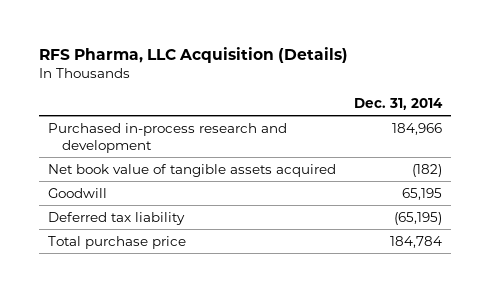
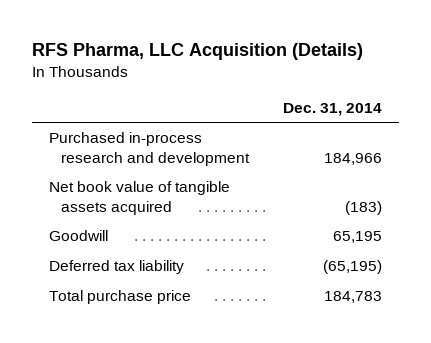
- Net book value of tangible assets acquired | (182)
+ Net book value of tangible assets acquired | (183)
- Total purchase price | 184,784
+ Total purchase price | 184,783

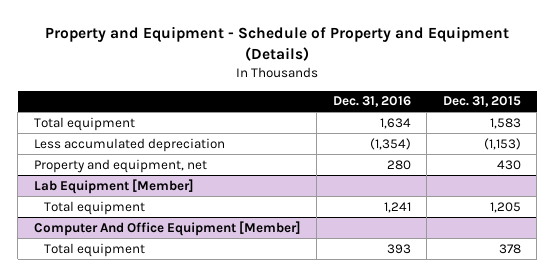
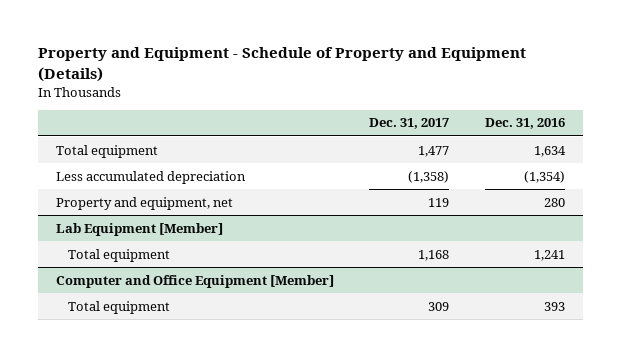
- | Dec. 31, 2016 | Dec. 31, 2015
+ | Dec. 31, 2017 | Dec. 31, 2016
- Computer And Office Equipment [Member]
+ Computer and Office Equipment [Member]

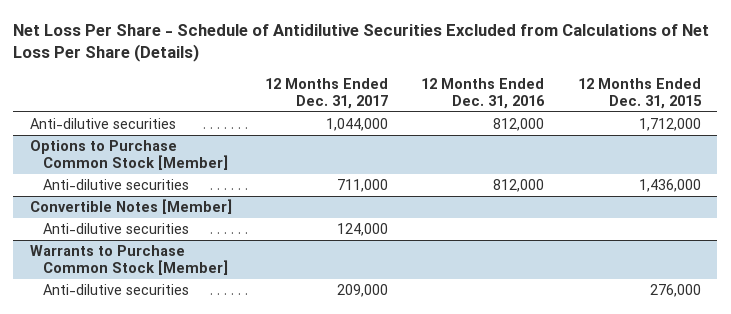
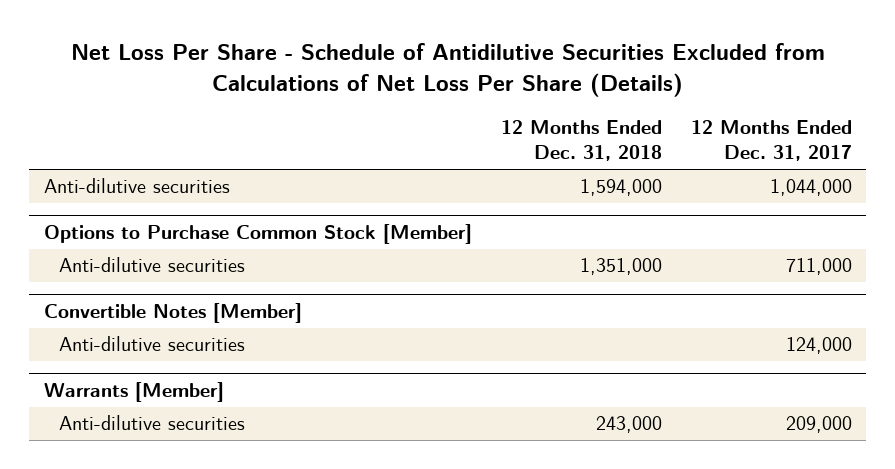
- | 12 Months Ended Dec. 31, 2017 | 12 Months Ended Dec. 31, 2016 | 12 Months Ended Dec. 31, 2015
+ | 12 Months Ended Dec. 31, 2018 | 12 Months Ended Dec. 31, 2017
- Warrants to Purchase Common Stock [Member]
+ Warrants [Member]

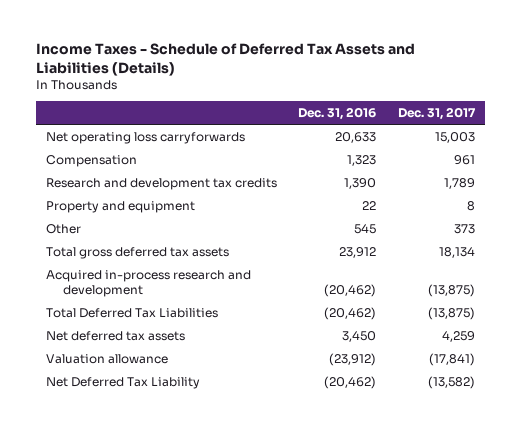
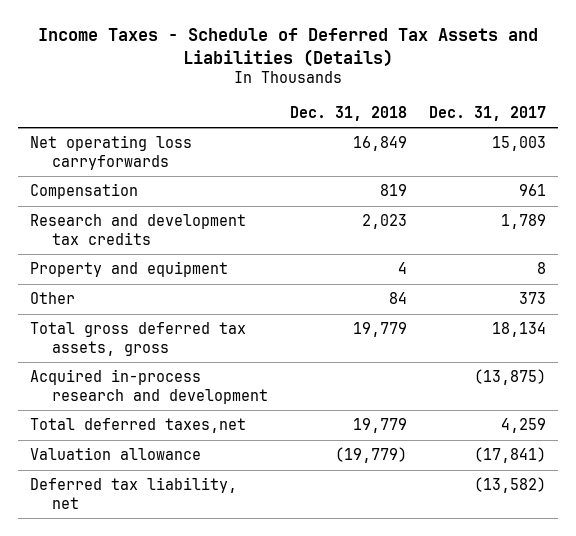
- | Dec. 31, 2016 | Dec. 31, 2017
+ | Dec. 31, 2018 | Dec. 31, 2017
- Total gross deferred tax assets | 23,912 | 18,134
+ Total gross deferred tax assets, gross | 19,779 | 18,134
- Total Deferred Tax Liabilities | (20,462) | (13,875)
- Net deferred tax assets | 3,450 | 4,259
+ Total deferred taxes,net | 19,779 | 4,259
- Net Deferred Tax Liability | (20,462) | (13,582)
+ Deferred tax liability, net | | (13,582)

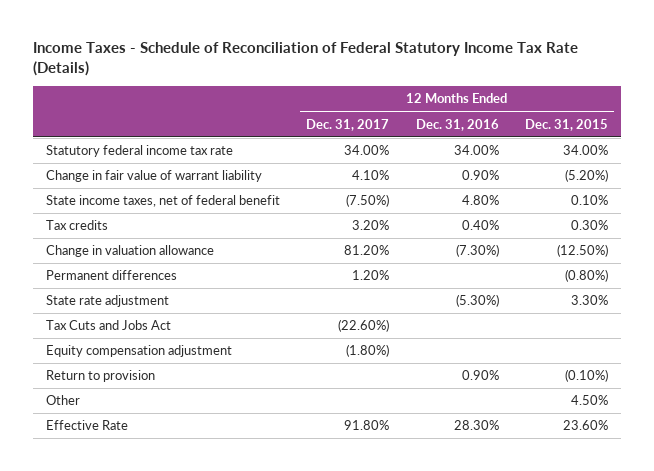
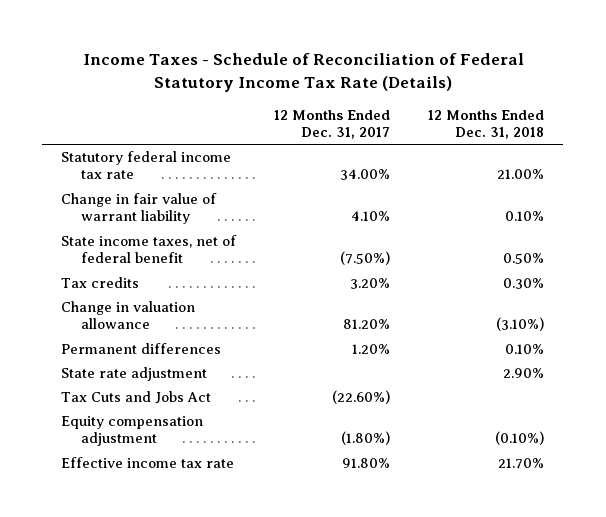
- | 12 Months Ended Dec. 31, 2017 | 12 Months Ended Dec. 31, 2016 | 12 Months Ended Dec. 31, 2015
+ | 12 Months Ended Dec. 31, 2017 | 12 Months Ended Dec. 31, 2018
- Return to provision | | 0.90% | (0.10%)
- Other | | | 4.50%
- Effective Rate | 91.80% | 28.30% | 23.60%
+ Effective income tax rate | 91.80% | 21.70%

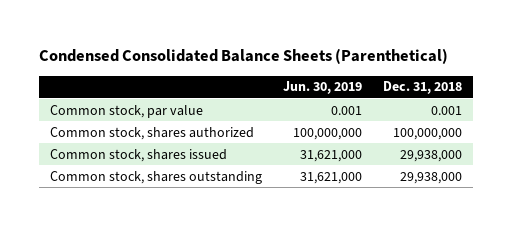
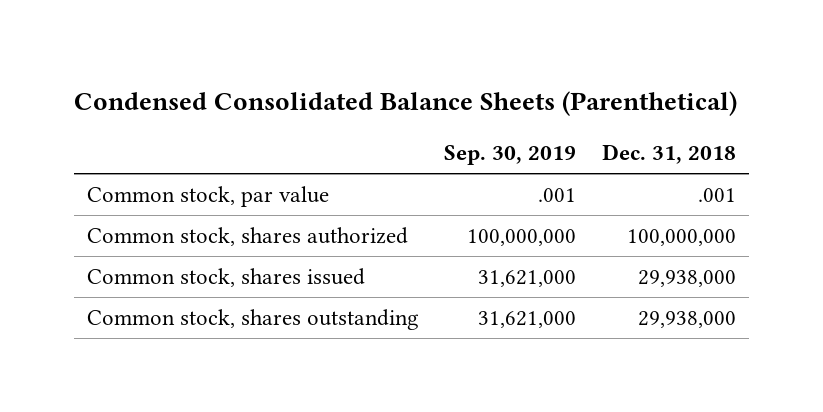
- | Jun. 30, 2019 | Dec. 31, 2018
+ | Sep. 30, 2019 | Dec. 31, 2018
- Common stock, par value | 0.001 | 0.001
+ Common stock, par value | .001 | .001

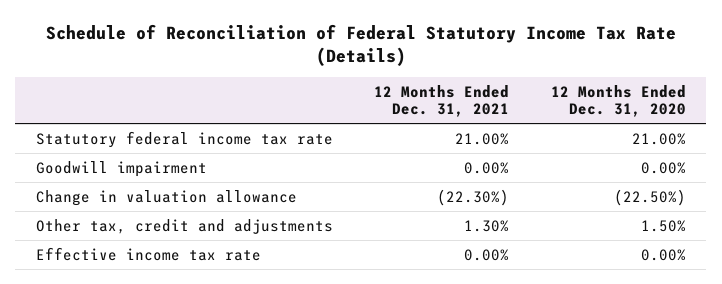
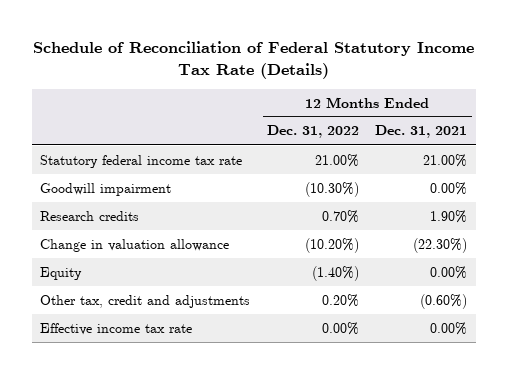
- | 12 Months Ended Dec. 31, 2021 | 12 Months Ended Dec. 31, 2020
+ | 12 Months Ended Dec. 31, 2022 | 12 Months Ended Dec. 31, 2021
+ Research credits | 0.70% | 1.90%
- Other tax, credit and adjustments | 1.30% | 1.50%
+ Equity | (1.40%) | 0.00%
+ Other tax, credit and adjustments | 0.20% | (0.60%)

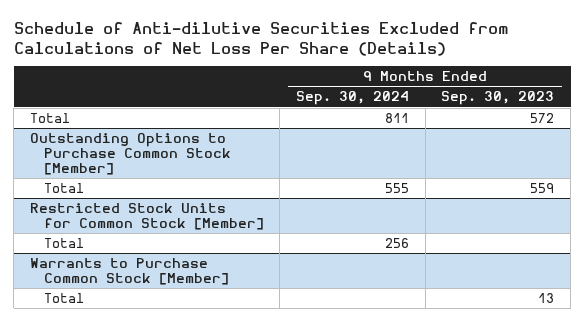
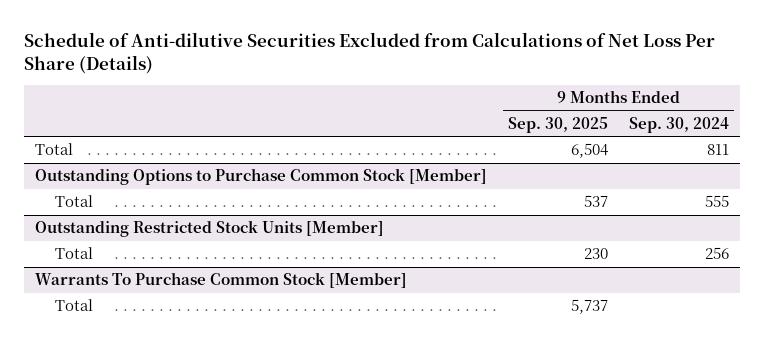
- | 9 Months Ended Sep. 30, 2024 | 9 Months Ended Sep. 30, 2023
+ | 9 Months Ended Sep. 30, 2025 | 9 Months Ended Sep. 30, 2024
- Restricted Stock Units for Common Stock [Member]
+ Outstanding Restricted Stock Units [Member]
- Warrants to Purchase Common Stock [Member]
+ Warrants To Purchase Common Stock [Member]

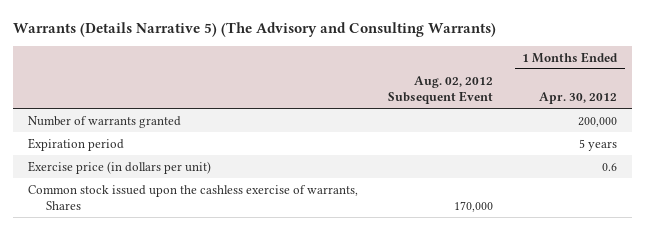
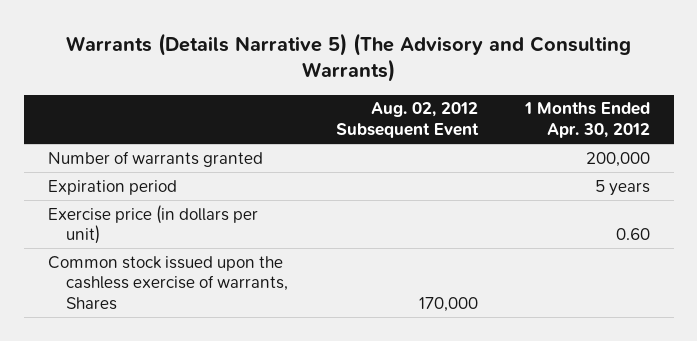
- Exercise price (in dollars per unit) | | 0.6
+ Exercise price (in dollars per unit) | | 0.60

